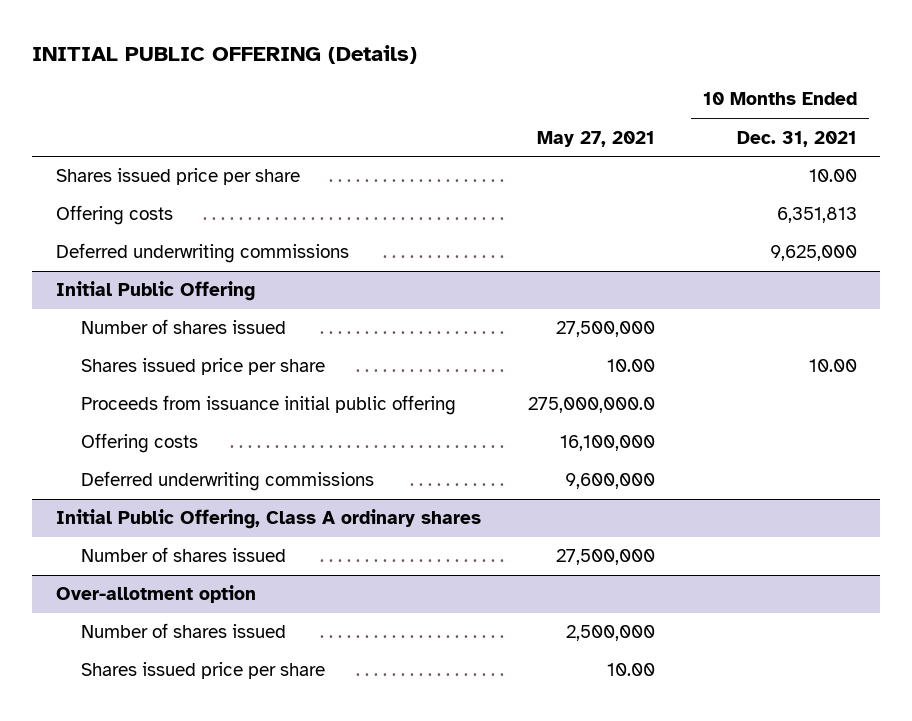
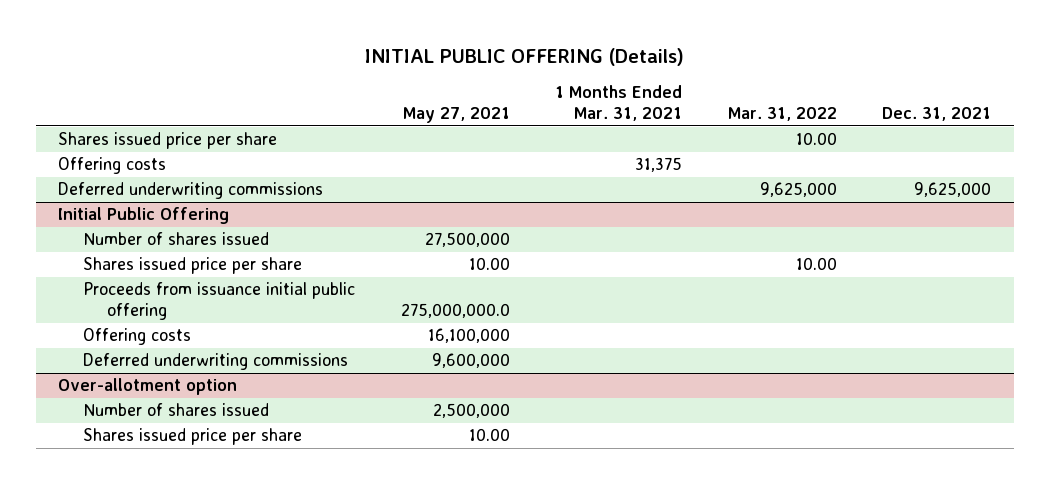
- | May 27, 2021 | 10 Months Ended Dec. 31, 2021
+ | May 27, 2021 | 1 Months Ended Mar. 31, 2021 | Mar. 31, 2022 | Dec. 31, 2021
- Initial Public Offering, Class A ordinary shares
- Number of shares issued | 27,500,000 |

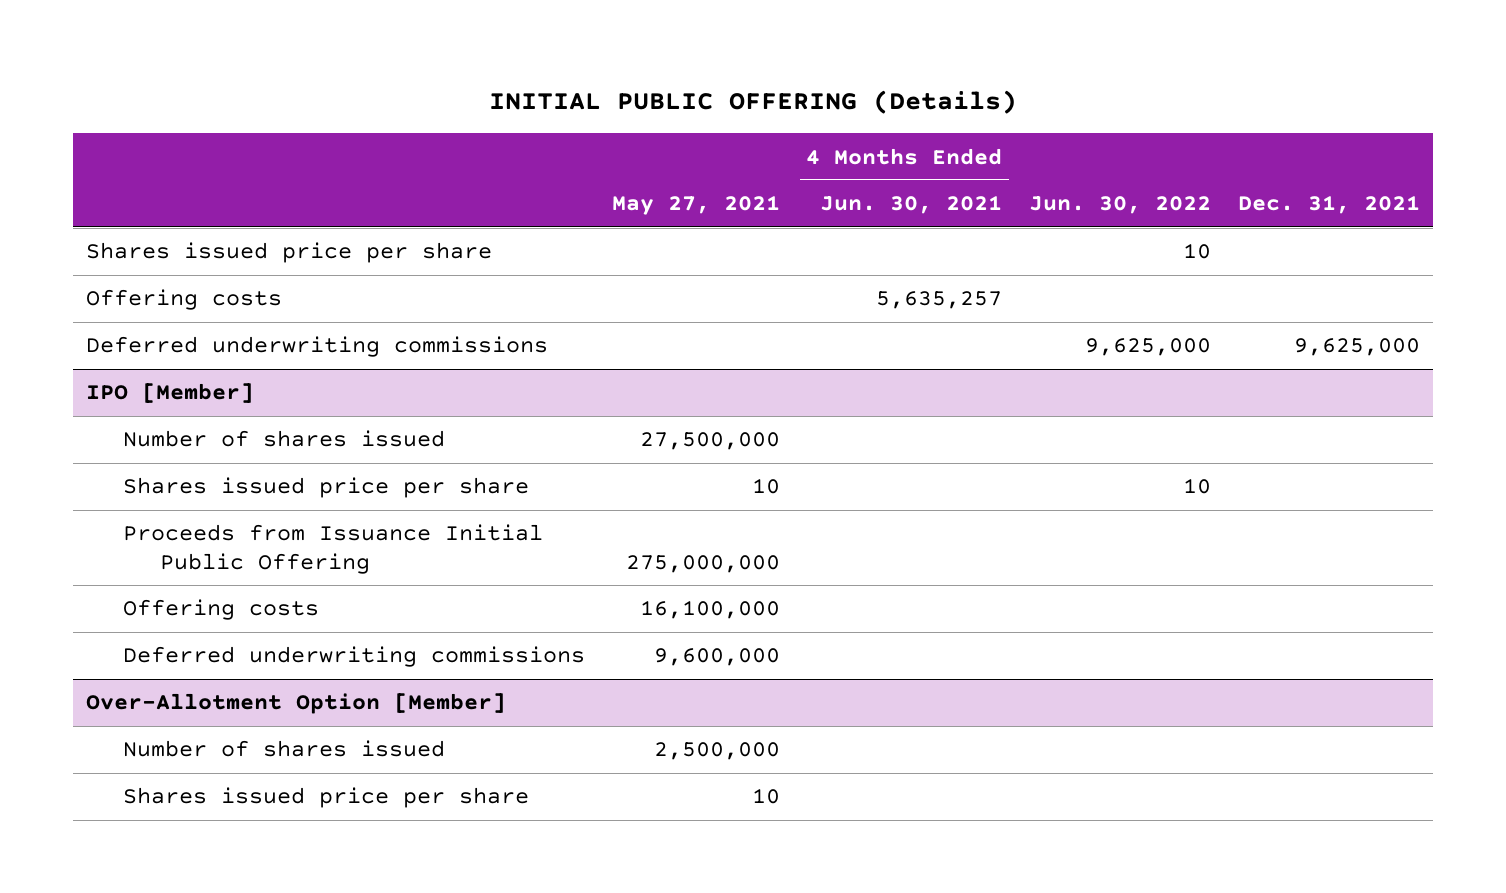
- | May 27, 2021 | 1 Months Ended Mar. 31, 2021 | Mar. 31, 2022 | Dec. 31, 2021
+ | May 27, 2021 | 4 Months Ended Jun. 30, 2021 | Jun. 30, 2022 | Dec. 31, 2021
- Initial Public Offering
+ IPO [Member]
- Shares issued price per share | 10.00 | | 10.00 |
- Proceeds from issuance initial public offering | 275,000,000.0 | | |
+ Shares issued price per share | 10 | | 10 |
+ Proceeds from Issuance Initial Public Offering | 275,000,000 | | |
- Over-allotment option
+ Over-Allotment Option [Member]
- Shares issued price per share | 10.00 | | |
+ Shares issued price per share | 10 | | |

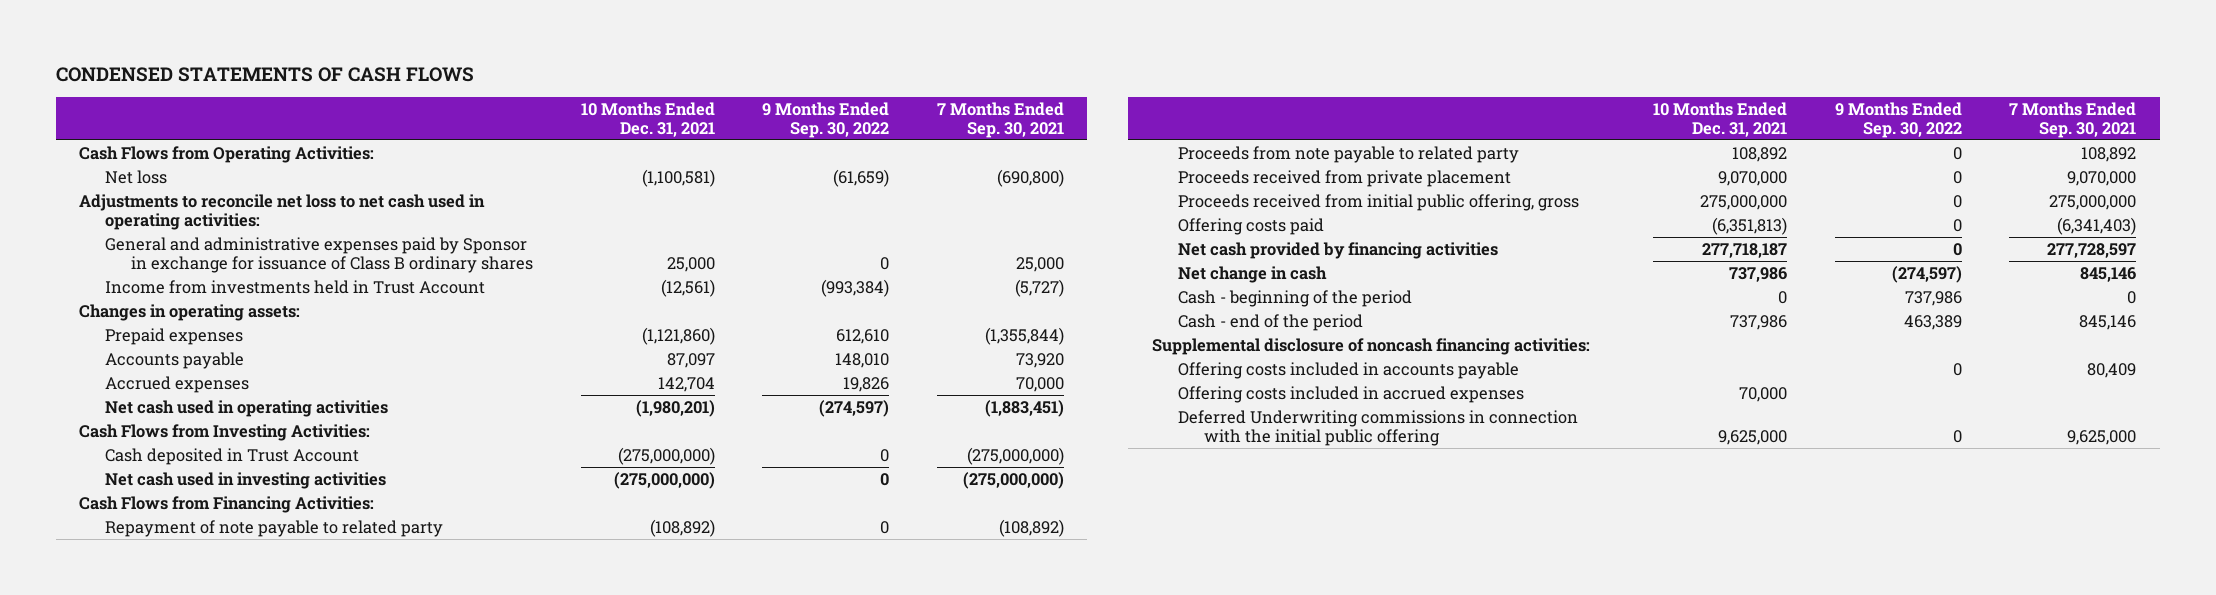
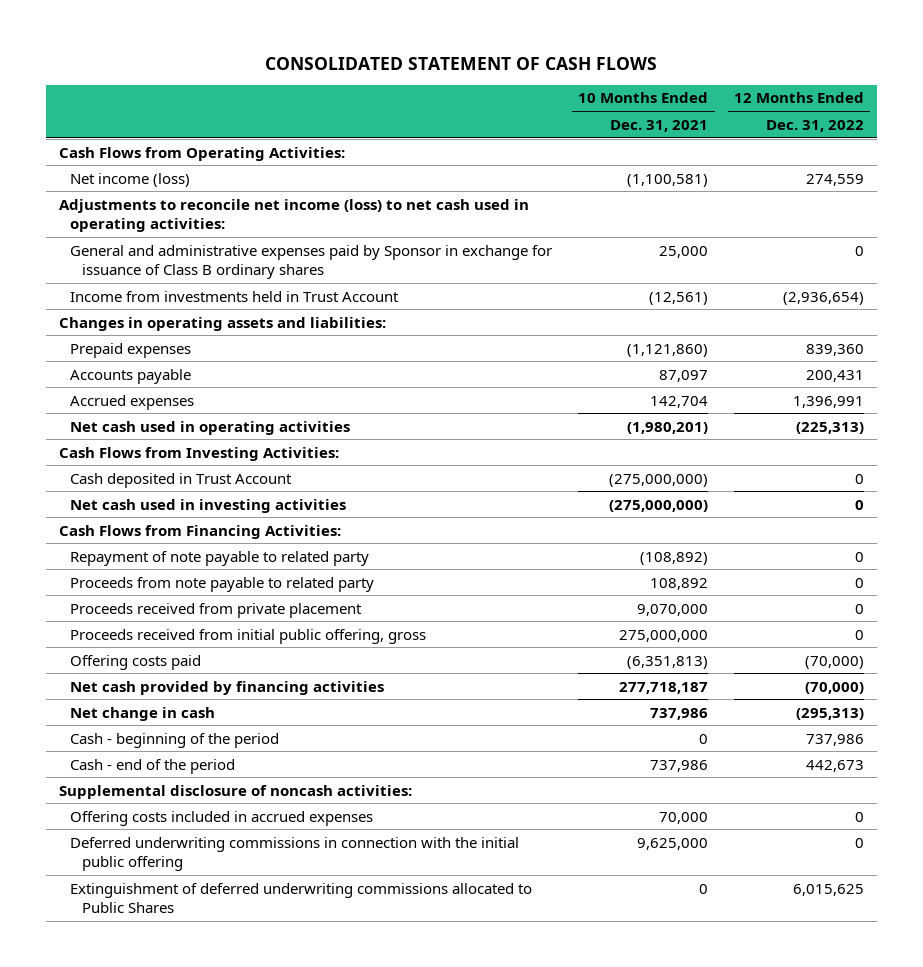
- CONDENSED STATEMENTS OF CASH FLOWS
+ CONSOLIDATED STATEMENT OF CASH FLOWS
- | 10 Months Ended Dec. 31, 2021 | 9 Months Ended Sep. 30, 2022 | 7 Months Ended Sep. 30, 2021
+ | 10 Months Ended Dec. 31, 2021 | 12 Months Ended Dec. 31, 2022
- Net loss | (1,100,581) | (61,659) | (690,800)
- Adjustments to reconcile net loss to net cash used in operating activities:
+ Net income (loss) | (1,100,581) | 274,559
+ Adjustments to reconcile net income (loss) to net cash used in operating activities:
- Changes in operating assets:
+ Changes in operating assets and liabilities:
- Supplemental disclosure of noncash financing activities:
- Offering costs included in accounts payable | | 0 | 80,409
+ Supplemental disclosure of noncash activities:
- Deferred Underwriting commissions in connection with the initial public offering | 9,625,000 | 0 | 9,625,000
+ Deferred underwriting commissions in connection with the initial public offering | 9,625,000 | 0
+ Extinguishment of deferred underwriting commissions allocated to Public Shares | 0 | 6,015,625

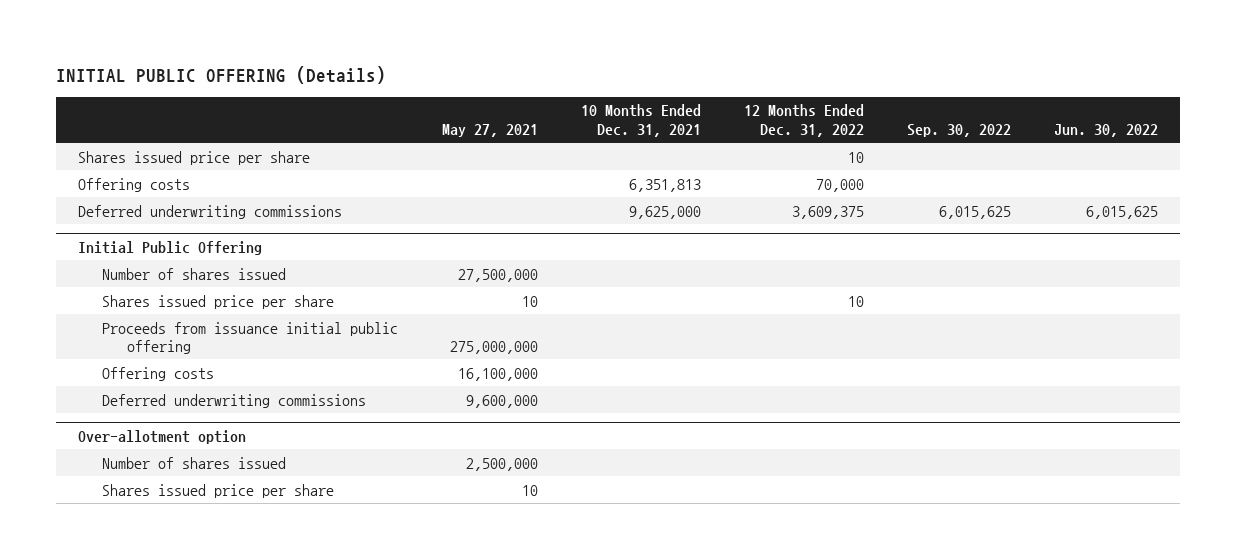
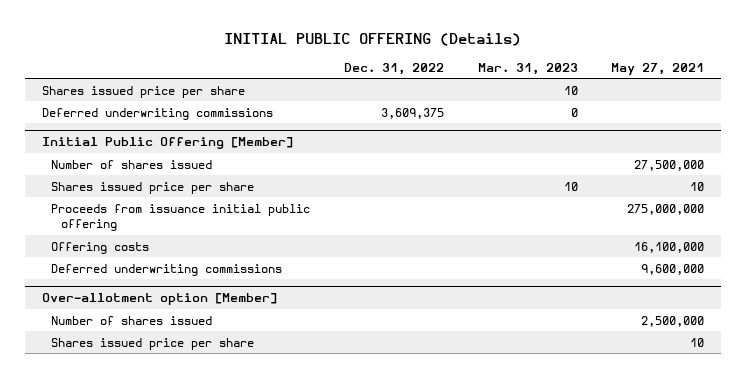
- | May 27, 2021 | 10 Months Ended Dec. 31, 2021 | 12 Months Ended Dec. 31, 2022 | Sep. 30, 2022 | Jun. 30, 2022
+ | Dec. 31, 2022 | Mar. 31, 2023 | May 27, 2021
- Offering costs | | 6,351,813 | 70,000 | |
- Initial Public Offering
+ Initial Public Offering [Member]
- Over-allotment option
+ Over-allotment option [Member]

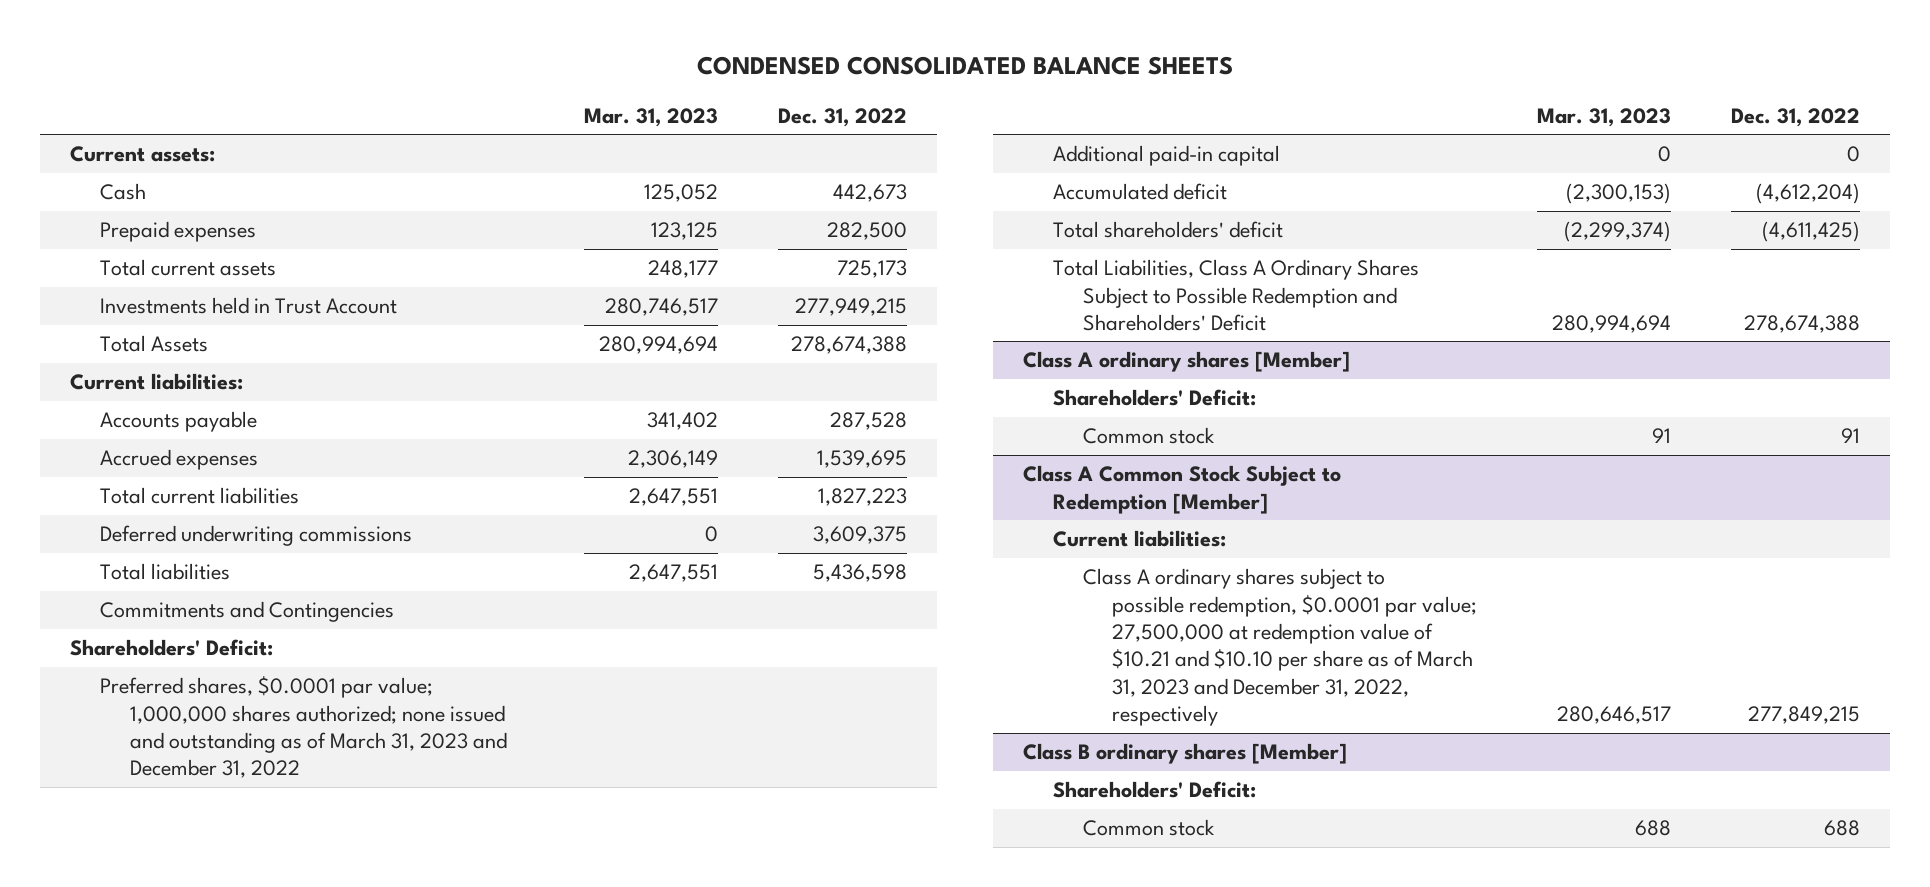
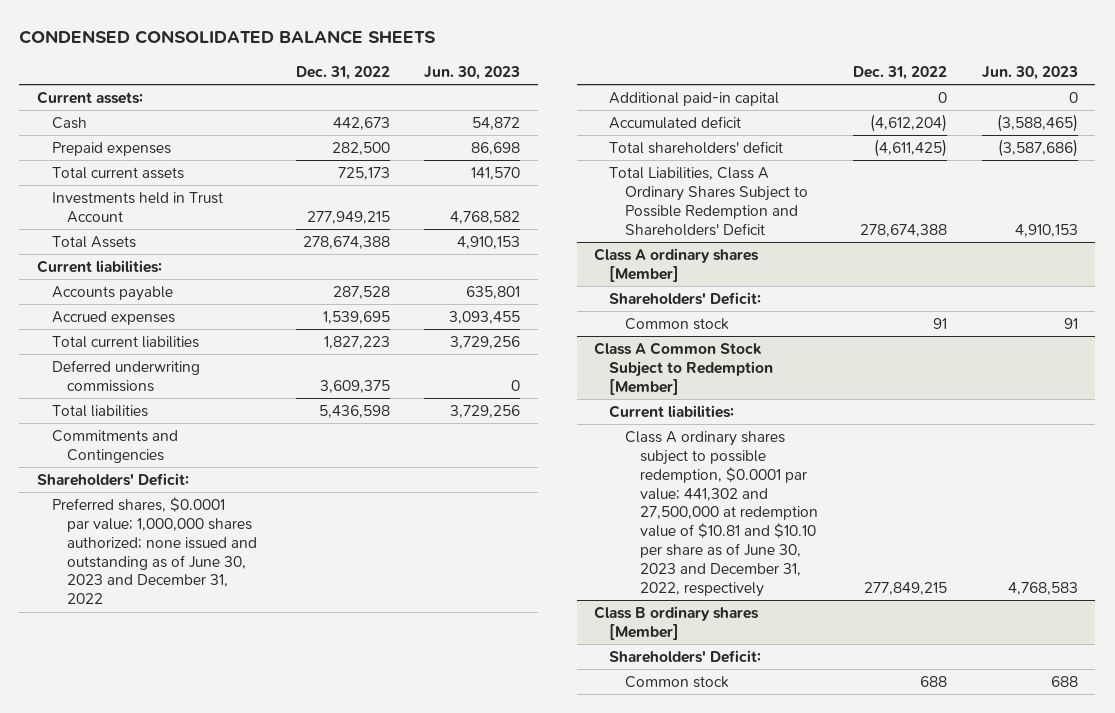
- | Mar. 31, 2023 | Dec. 31, 2022
+ | Dec. 31, 2022 | Jun. 30, 2023
- Preferred shares, $0.0001 par value; 1,000,000 shares authorized; none issued and outstanding as of March 31, 2023 and December 31, 2022
+ Preferred shares, $0.0001 par value; 1,000,000 shares authorized; none issued and outstanding as of June 30, 2023 and December 31, 2022
@ Class A Common Stock Subject to Redemption [Member]
- Class A ordinary shares subject to possible redemption, $0.0001 par value; 27,500,000 at redemption value of $10.21 and $10.10 per share as of March 31, 2023 and December 31, 2022, respectively | 280,646,517 | 277,849,215
+ Class A ordinary shares subject to possible redemption, $0.0001 par value; 441,302 and 27,500,000 at redemption value of $10.81 and $10.10 per share as of June 30, 2023 and December 31, 2022, respectively | 277,849,215 | 4,768,583

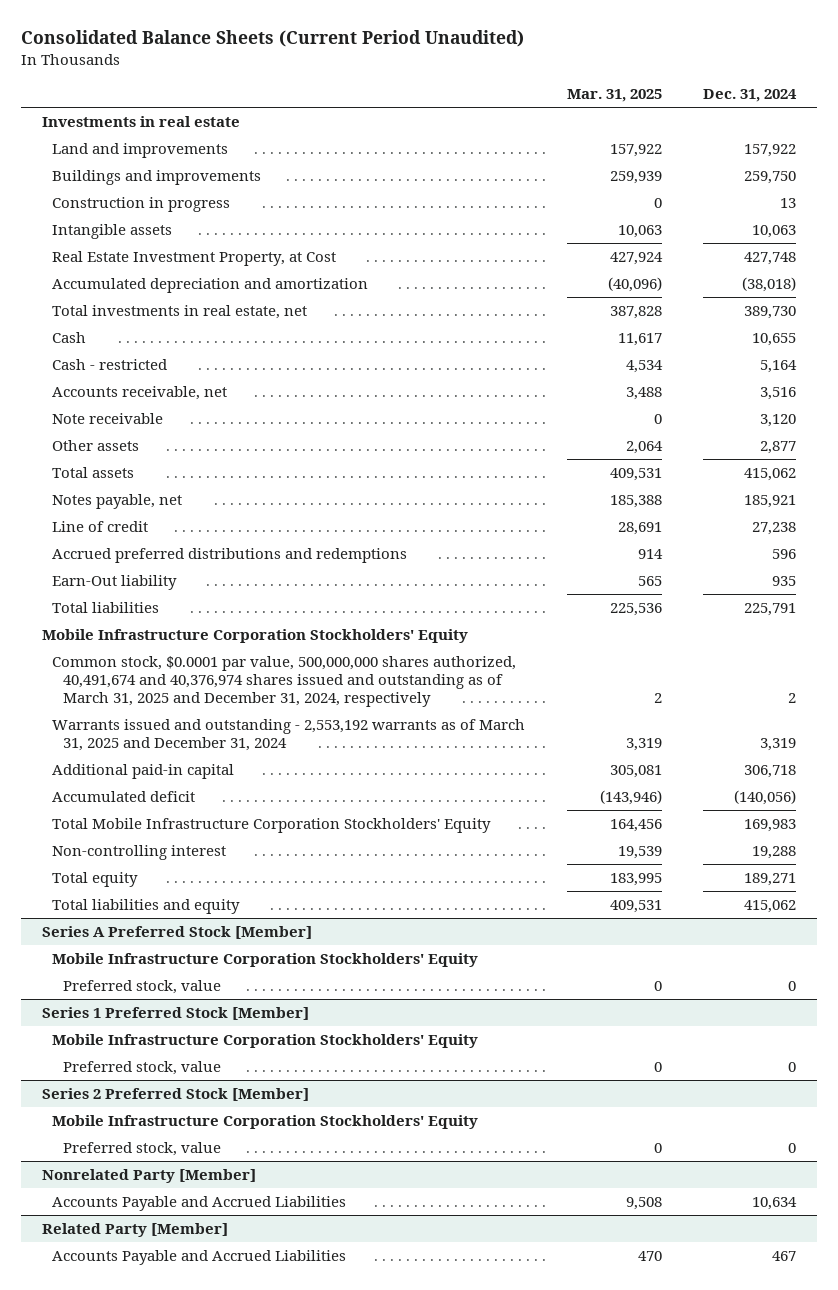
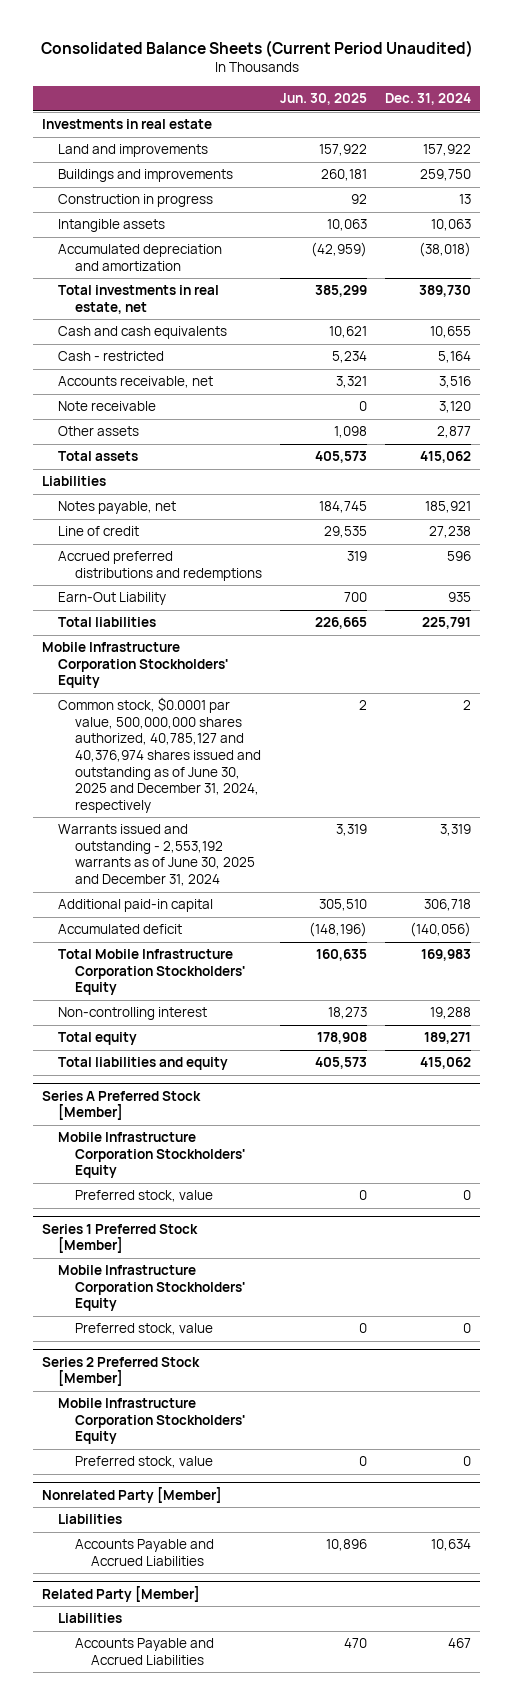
- | Mar. 31, 2025 | Dec. 31, 2024
+ | Jun. 30, 2025 | Dec. 31, 2024
- Real Estate Investment Property, at Cost | 427,924 | 427,748
- Cash | 11,617 | 10,655
+ Cash and cash equivalents | 10,621 | 10,655
+ Liabilities
- Earn-Out liability | 565 | 935
+ Earn-Out Liability | 700 | 935
- Common stock, $0.0001 par value, 500,000,000 shares authorized, 40,491,674 and 40,376,974 shares issued and outstanding as of March 31, 2025 and December 31, 2024, respectively | 2 | 2
- Warrants issued and outstanding - 2,553,192 warrants as of March 31, 2025 and December 31, 2024 | 3,319 | 3,319
+ Common stock, $0.0001 par value, 500,000,000 shares authorized, 40,785,127 and 40,376,974 shares issued and outstanding as of June 30, 2025 and December 31, 2024, respectively | 2 | 2
+ Warrants issued and outstanding - 2,553,192 warrants as of June 30, 2025 and December 31, 2024 | 3,319 | 3,319
@ Nonrelated Party [Member]
+ Liabilities
@ Related Party [Member]
+ Liabilities

